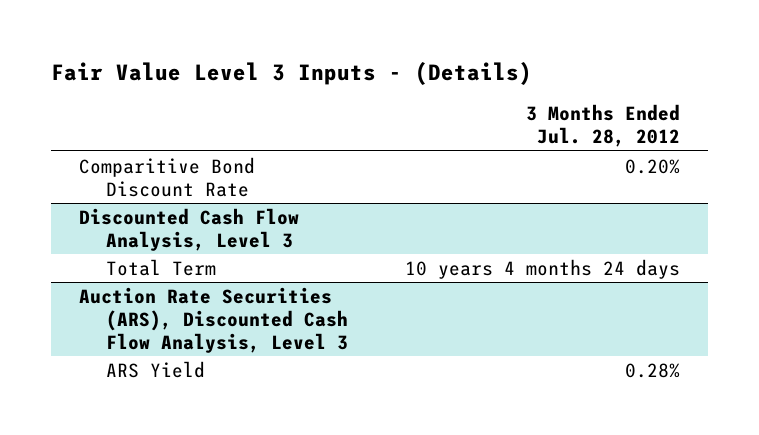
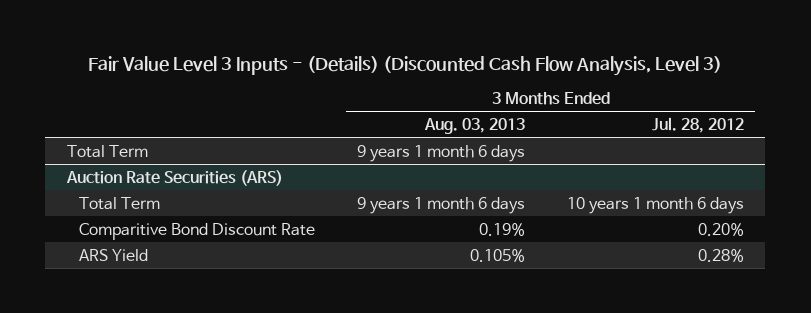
- Fair Value Level 3 Inputs - (Details)
+ Fair Value Level 3 Inputs - (Details) (Discounted Cash Flow Analysis, Level 3)
- | 3 Months Ended Jul. 28, 2012
+ | 3 Months Ended Aug. 03, 2013 | 3 Months Ended Jul. 28, 2012
+ Total Term | 9 years 1 month 6 days |
+ Auction Rate Securities (ARS)
+ Total Term | 9 years 1 month 6 days | 10 years 1 month 6 days
- Discounted Cash Flow Analysis, Level 3
- Total Term | 10 years 4 months 24 days
- Auction Rate Securities (ARS), Discounted Cash Flow Analysis, Level 3

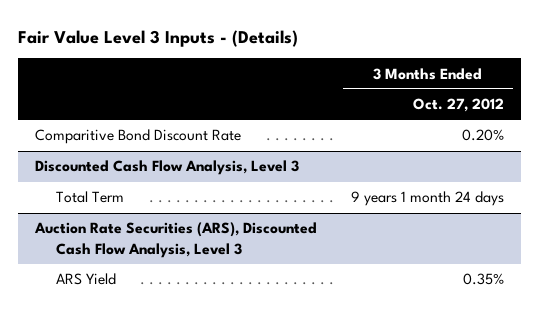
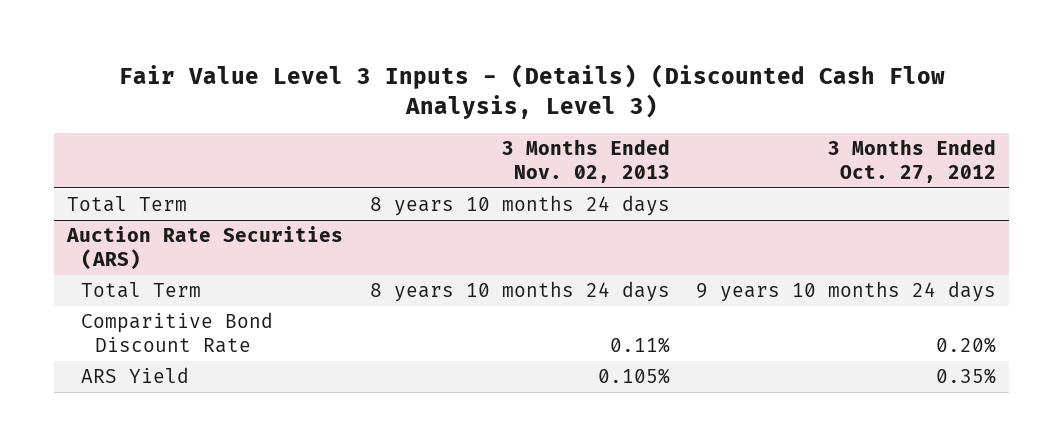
- Fair Value Level 3 Inputs - (Details)
+ Fair Value Level 3 Inputs - (Details) (Discounted Cash Flow Analysis, Level 3)
- | 3 Months Ended Oct. 27, 2012
+ | 3 Months Ended Nov. 02, 2013 | 3 Months Ended Oct. 27, 2012
+ Total Term | 8 years 10 months 24 days |
+ Auction Rate Securities (ARS)
+ Total Term | 8 years 10 months 24 days | 9 years 10 months 24 days
- Discounted Cash Flow Analysis, Level 3
- Total Term | 9 years 1 month 24 days
- Auction Rate Securities (ARS), Discounted Cash Flow Analysis, Level 3

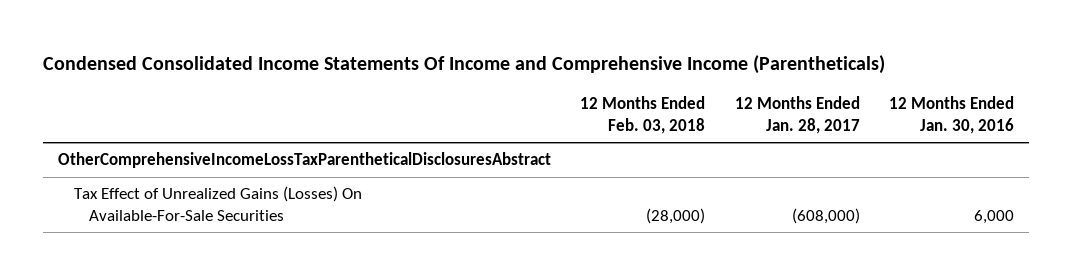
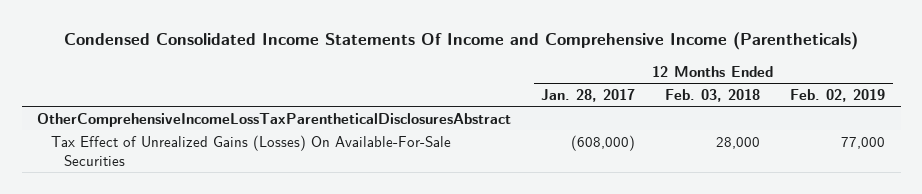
- | 12 Months Ended Feb. 03, 2018 | 12 Months Ended Jan. 28, 2017 | 12 Months Ended Jan. 30, 2016
+ | 12 Months Ended Jan. 28, 2017 | 12 Months Ended Feb. 03, 2018 | 12 Months Ended Feb. 02, 2019
- Tax Effect of Unrealized Gains (Losses) On Available-For-Sale Securities | (28,000) | (608,000) | 6,000
+ Tax Effect of Unrealized Gains (Losses) On Available-For-Sale Securities | (608,000) | 28,000 | 77,000

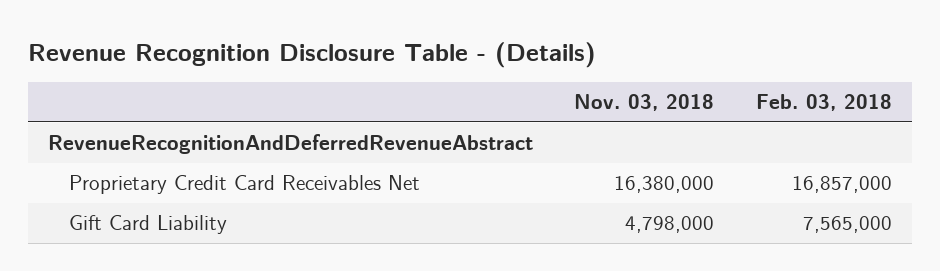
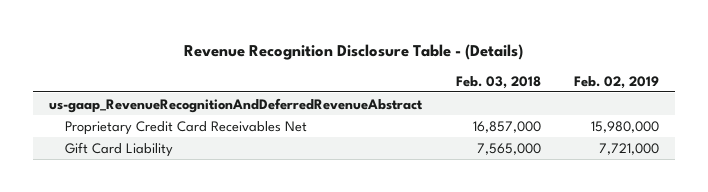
- | Nov. 03, 2018 | Feb. 03, 2018
+ | Feb. 03, 2018 | Feb. 02, 2019
- RevenueRecognitionAndDeferredRevenueAbstract
+ us-gaap_RevenueRecognitionAndDeferredRevenueAbstract

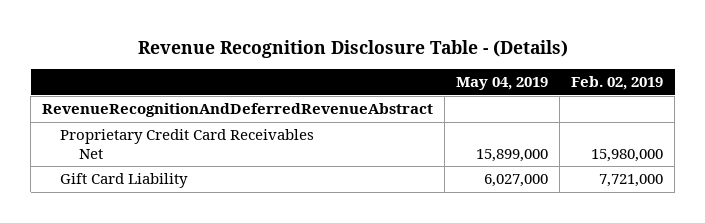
- | Feb. 03, 2018 | Feb. 02, 2019
+ | May 04, 2019 | Feb. 02, 2019
- us-gaap_RevenueRecognitionAndDeferredRevenueAbstract
+ RevenueRecognitionAndDeferredRevenueAbstract

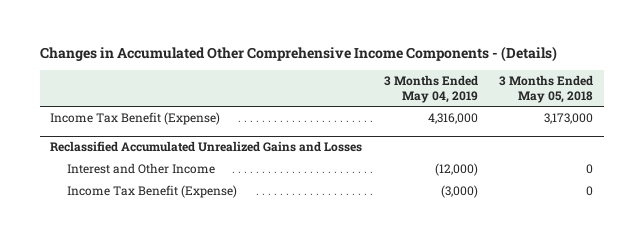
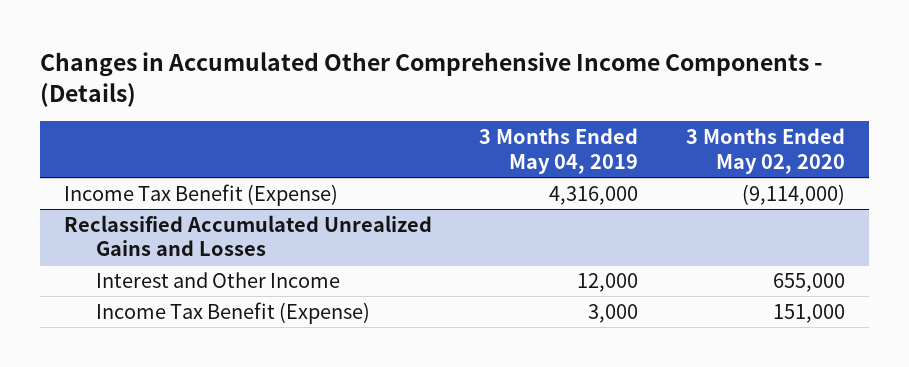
- | 3 Months Ended May 04, 2019 | 3 Months Ended May 05, 2018
+ | 3 Months Ended May 04, 2019 | 3 Months Ended May 02, 2020
@ Reclassified Accumulated Unrealized Gains and Losses
- Interest and Other Income | (12,000) | 0
- Income Tax Benefit (Expense) | (3,000) | 0
+ Interest and Other Income | 12,000 | 655,000
+ Income Tax Benefit (Expense) | 3,000 | 151,000

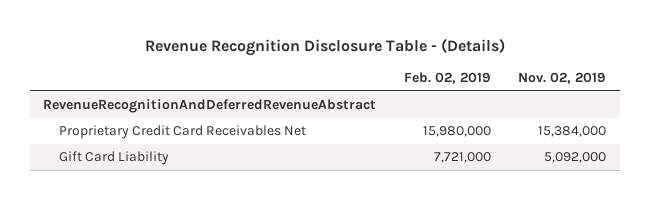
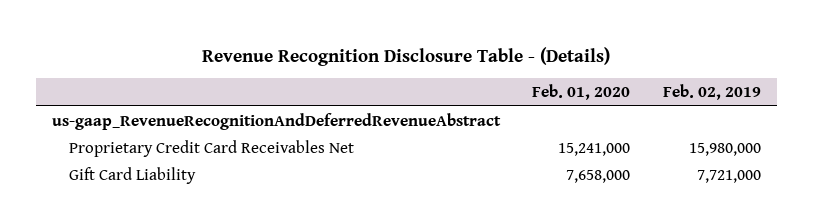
- | Feb. 02, 2019 | Nov. 02, 2019
+ | Feb. 01, 2020 | Feb. 02, 2019
- RevenueRecognitionAndDeferredRevenueAbstract
+ us-gaap_RevenueRecognitionAndDeferredRevenueAbstract

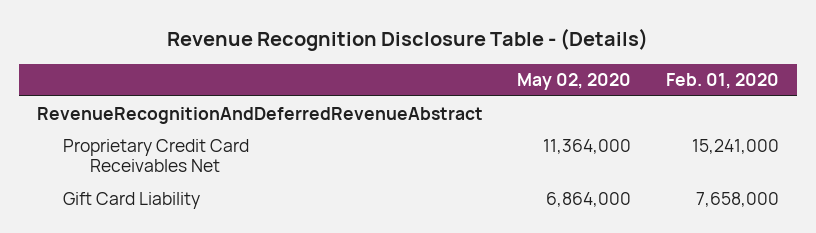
- | Feb. 01, 2020 | Feb. 02, 2019
+ | May 02, 2020 | Feb. 01, 2020
- us-gaap_RevenueRecognitionAndDeferredRevenueAbstract
+ RevenueRecognitionAndDeferredRevenueAbstract

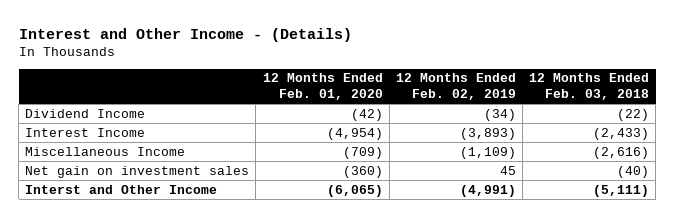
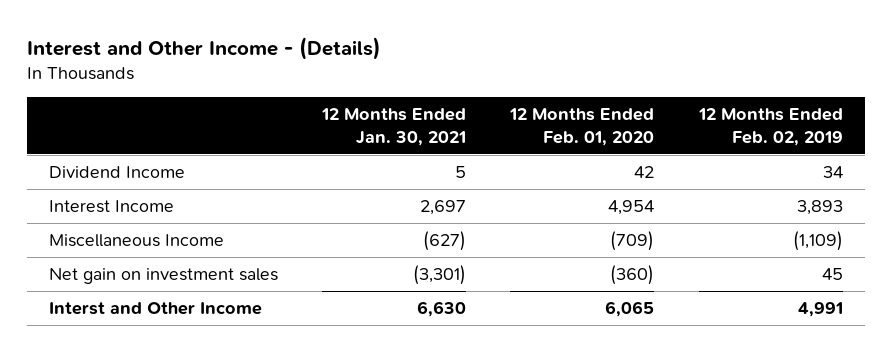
- | 12 Months Ended Feb. 01, 2020 | 12 Months Ended Feb. 02, 2019 | 12 Months Ended Feb. 03, 2018
+ | 12 Months Ended Jan. 30, 2021 | 12 Months Ended Feb. 01, 2020 | 12 Months Ended Feb. 02, 2019
- Dividend Income | (42) | (34) | (22)
- Interest Income | (4,954) | (3,893) | (2,433)
+ Dividend Income | 5 | 42 | 34
+ Interest Income | 2,697 | 4,954 | 3,893
- Interst and Other Income | (6,065) | (4,991) | (5,111)
+ Interst and Other Income | 6,630 | 6,065 | 4,991

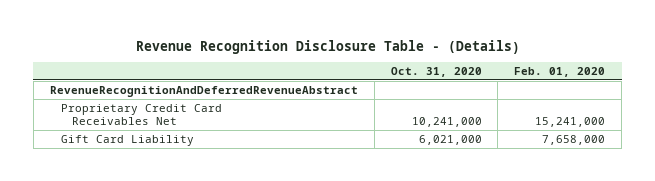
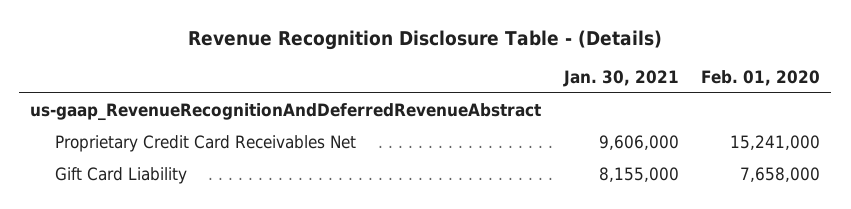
- | Oct. 31, 2020 | Feb. 01, 2020
+ | Jan. 30, 2021 | Feb. 01, 2020
- RevenueRecognitionAndDeferredRevenueAbstract
+ us-gaap_RevenueRecognitionAndDeferredRevenueAbstract

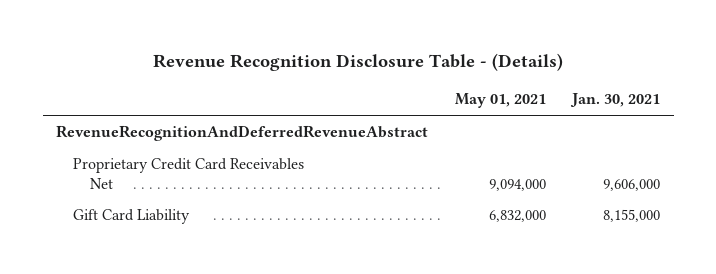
- | Jan. 30, 2021 | Feb. 01, 2020
+ | May 01, 2021 | Jan. 30, 2021
- us-gaap_RevenueRecognitionAndDeferredRevenueAbstract
+ RevenueRecognitionAndDeferredRevenueAbstract

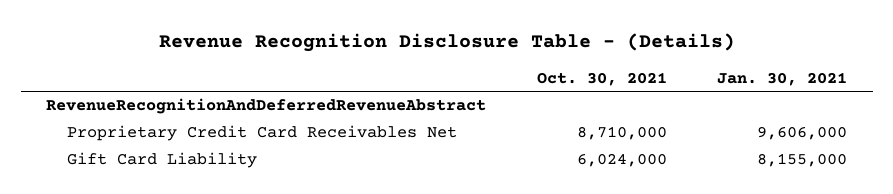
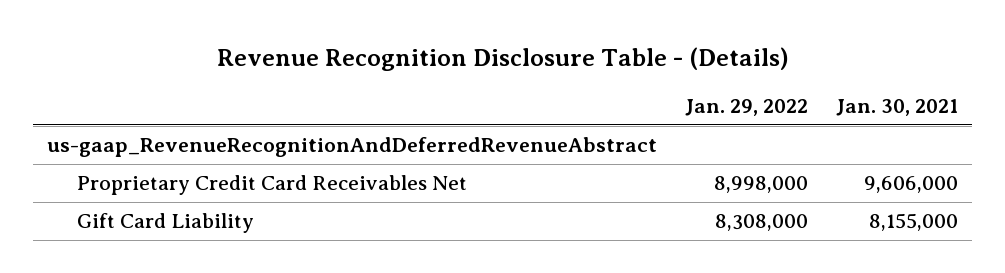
- | Oct. 30, 2021 | Jan. 30, 2021
+ | Jan. 29, 2022 | Jan. 30, 2021
- RevenueRecognitionAndDeferredRevenueAbstract
+ us-gaap_RevenueRecognitionAndDeferredRevenueAbstract

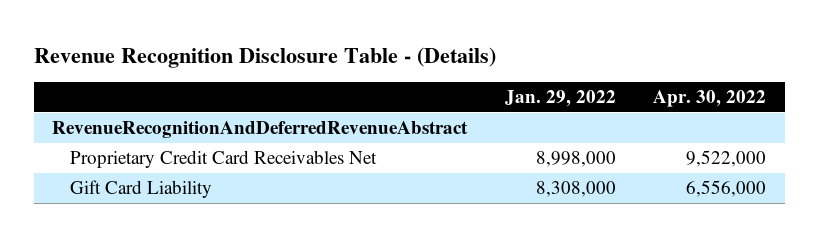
- | Jan. 29, 2022 | Jan. 30, 2021
+ | Jan. 29, 2022 | Apr. 30, 2022
- us-gaap_RevenueRecognitionAndDeferredRevenueAbstract
+ RevenueRecognitionAndDeferredRevenueAbstract

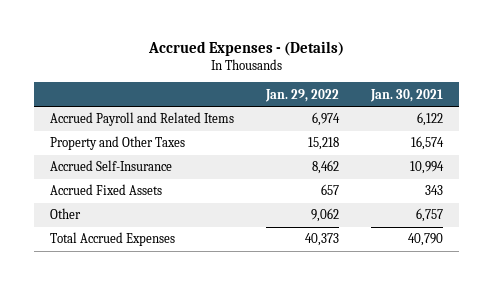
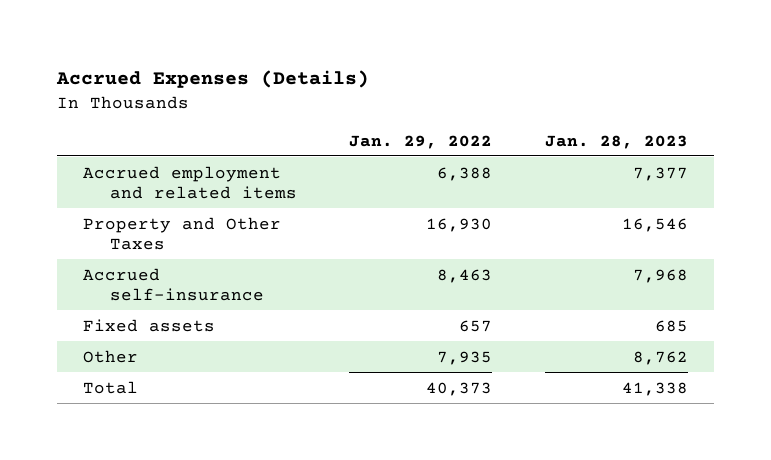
- Accrued Expenses - (Details)
+ Accrued Expenses (Details)
- | Jan. 29, 2022 | Jan. 30, 2021
+ | Jan. 29, 2022 | Jan. 28, 2023
- Accrued Payroll and Related Items | 6,974 | 6,122
- Property and Other Taxes | 15,218 | 16,574
- Accrued Self-Insurance | 8,462 | 10,994
- Accrued Fixed Assets | 657 | 343
- Other | 9,062 | 6,757
- Total Accrued Expenses | 40,373 | 40,790
+ Accrued employment and related items | 6,388 | 7,377
+ Property and Other Taxes | 16,930 | 16,546
+ Accrued self-insurance | 8,463 | 7,968
+ Fixed assets | 657 | 685
+ Other | 7,935 | 8,762
+ Total | 40,373 | 41,338

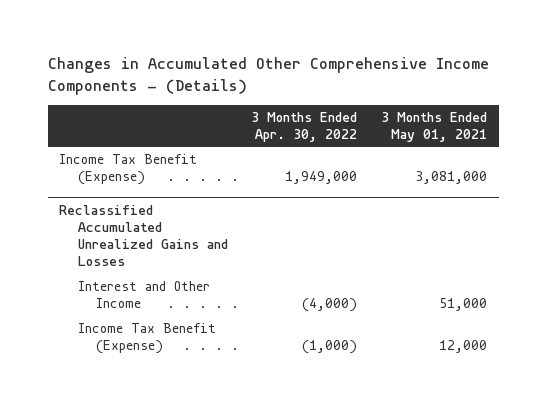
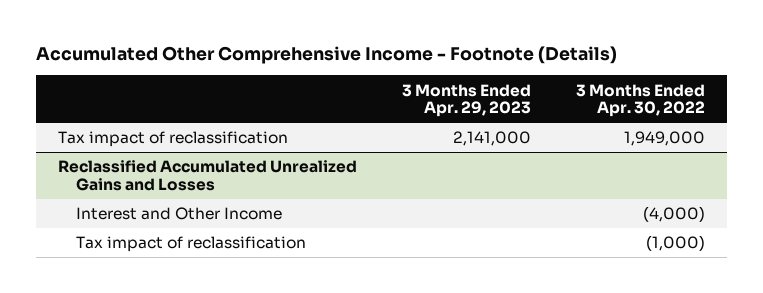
- Changes in Accumulated Other Comprehensive Income Components - (Details)
+ Accumulated Other Comprehensive Income - Footnote (Details)
- | 3 Months Ended Apr. 30, 2022 | 3 Months Ended May 01, 2021
+ | 3 Months Ended Apr. 29, 2023 | 3 Months Ended Apr. 30, 2022
- Income Tax Benefit (Expense) | 1,949,000 | 3,081,000
+ Tax impact of reclassification | 2,141,000 | 1,949,000
@ Reclassified Accumulated Unrealized Gains and Losses
- Income Tax Benefit (Expense) | (1,000) | 12,000
+ Tax impact of reclassification | | (1,000)

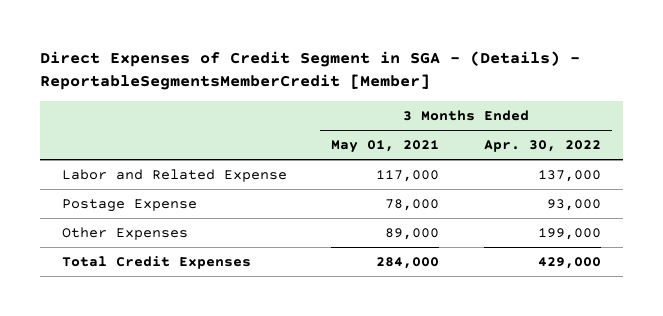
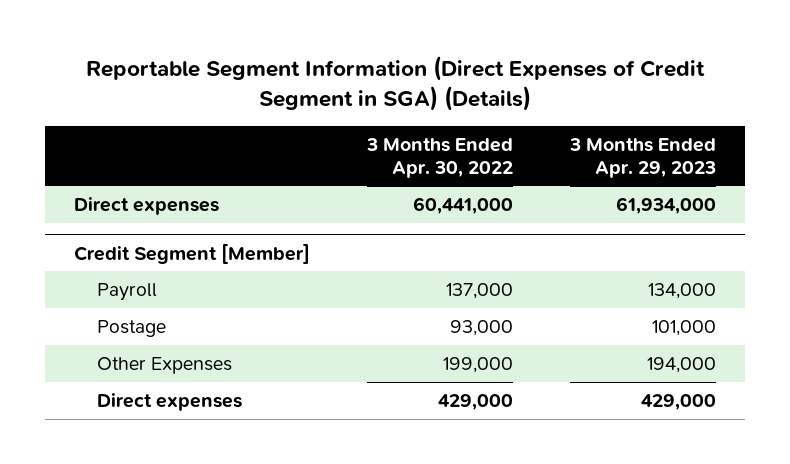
- Direct Expenses of Credit Segment in SGA - (Details) - ReportableSegmentsMemberCredit [Member]
+ Reportable Segment Information (Direct Expenses of Credit Segment in SGA) (Details)
- | 3 Months Ended May 01, 2021 | 3 Months Ended Apr. 30, 2022
+ | 3 Months Ended Apr. 30, 2022 | 3 Months Ended Apr. 29, 2023
- Labor and Related Expense | 117,000 | 137,000
- Postage Expense | 78,000 | 93,000
+ Direct expenses | 60,441,000 | 61,934,000
+ Credit Segment [Member]
+ Payroll | 137,000 | 134,000
+ Postage | 93,000 | 101,000
- Total Credit Expenses | 284,000 | 429,000
+ Direct expenses | 429,000 | 429,000

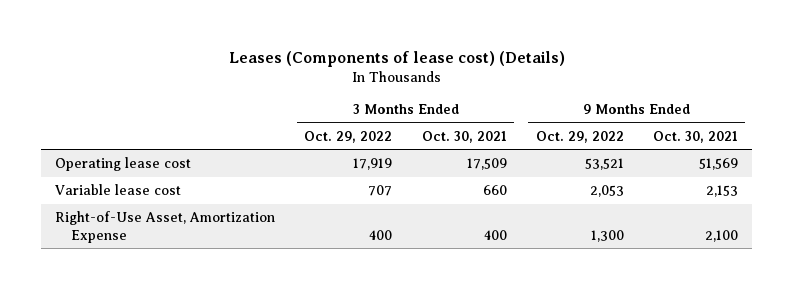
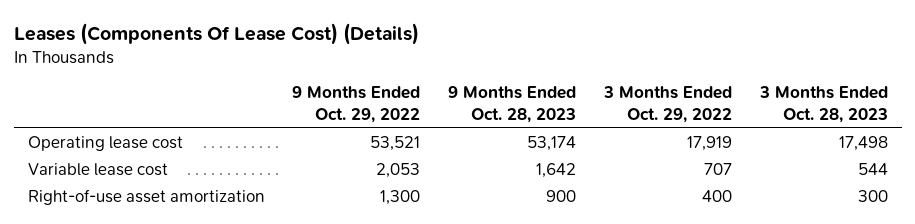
- Leases (Components of lease cost) (Details)
+ Leases (Components Of Lease Cost) (Details)
- | 3 Months Ended Oct. 29, 2022 | 3 Months Ended Oct. 30, 2021 | 9 Months Ended Oct. 29, 2022 | 9 Months Ended Oct. 30, 2021
+ | 9 Months Ended Oct. 29, 2022 | 9 Months Ended Oct. 28, 2023 | 3 Months Ended Oct. 29, 2022 | 3 Months Ended Oct. 28, 2023
- Right-of-Use Asset, Amortization Expense | 400 | 400 | 1,300 | 2,100
+ Right-of-use asset amortization | 1,300 | 900 | 400 | 300

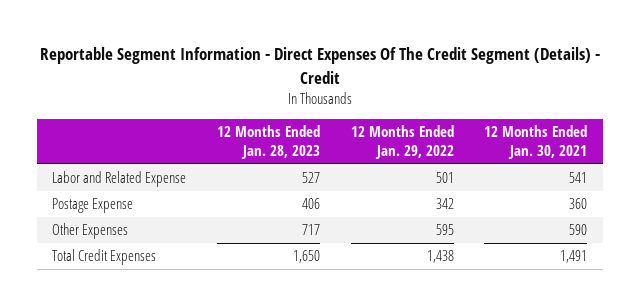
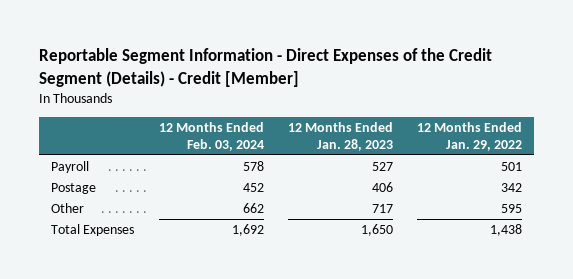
- Reportable Segment Information - Direct Expenses Of The Credit Segment (Details) - Credit
+ Reportable Segment Information - Direct Expenses of the Credit Segment (Details) - Credit [Member]
- | 12 Months Ended Jan. 28, 2023 | 12 Months Ended Jan. 29, 2022 | 12 Months Ended Jan. 30, 2021
+ | 12 Months Ended Feb. 03, 2024 | 12 Months Ended Jan. 28, 2023 | 12 Months Ended Jan. 29, 2022
- Labor and Related Expense | 527 | 501 | 541
- Postage Expense | 406 | 342 | 360
- Other Expenses | 717 | 595 | 590
- Total Credit Expenses | 1,650 | 1,438 | 1,491
+ Payroll | 578 | 527 | 501
+ Postage | 452 | 406 | 342
+ Other | 662 | 717 | 595
+ Total Expenses | 1,692 | 1,650 | 1,438

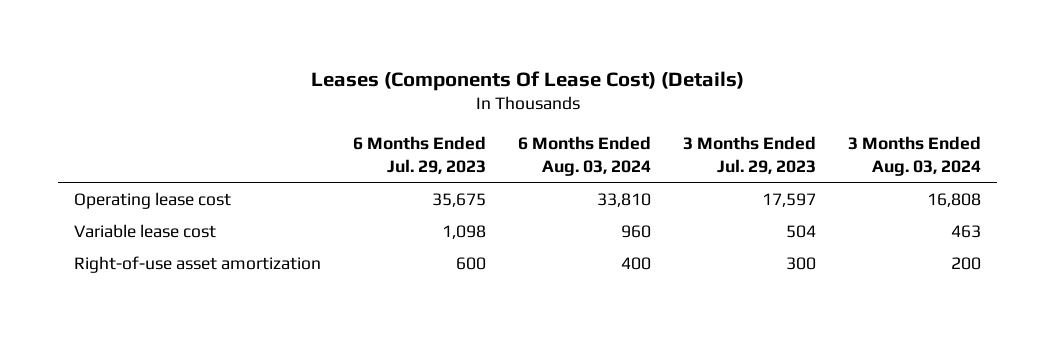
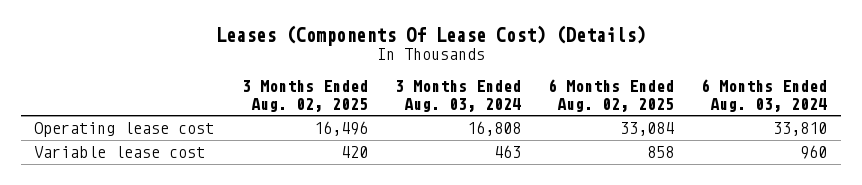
- | 6 Months Ended Jul. 29, 2023 | 6 Months Ended Aug. 03, 2024 | 3 Months Ended Jul. 29, 2023 | 3 Months Ended Aug. 03, 2024
+ | 3 Months Ended Aug. 02, 2025 | 3 Months Ended Aug. 03, 2024 | 6 Months Ended Aug. 02, 2025 | 6 Months Ended Aug. 03, 2024
- Right-of-use asset amortization | 600 | 400 | 300 | 200

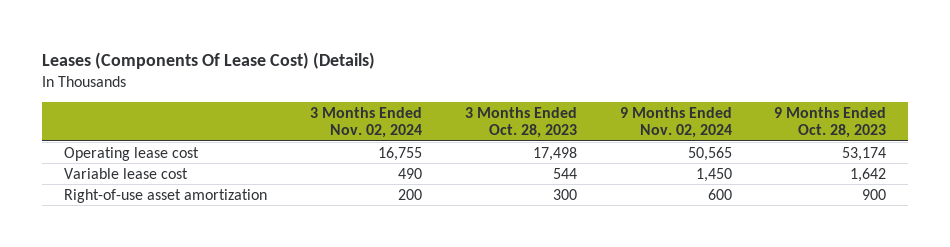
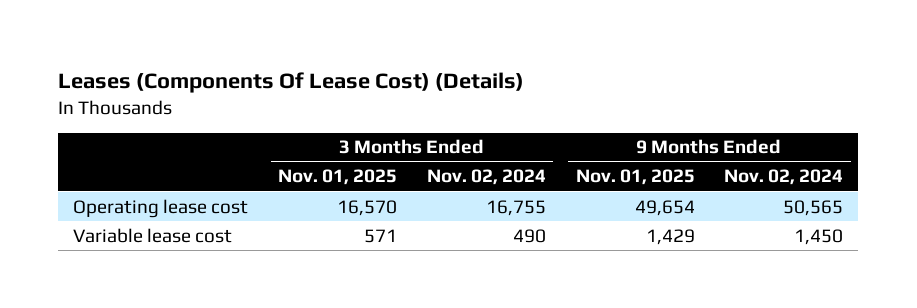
- | 3 Months Ended Nov. 02, 2024 | 3 Months Ended Oct. 28, 2023 | 9 Months Ended Nov. 02, 2024 | 9 Months Ended Oct. 28, 2023
+ | 3 Months Ended Nov. 01, 2025 | 3 Months Ended Nov. 02, 2024 | 9 Months Ended Nov. 01, 2025 | 9 Months Ended Nov. 02, 2024
- Right-of-use asset amortization | 200 | 300 | 600 | 900

